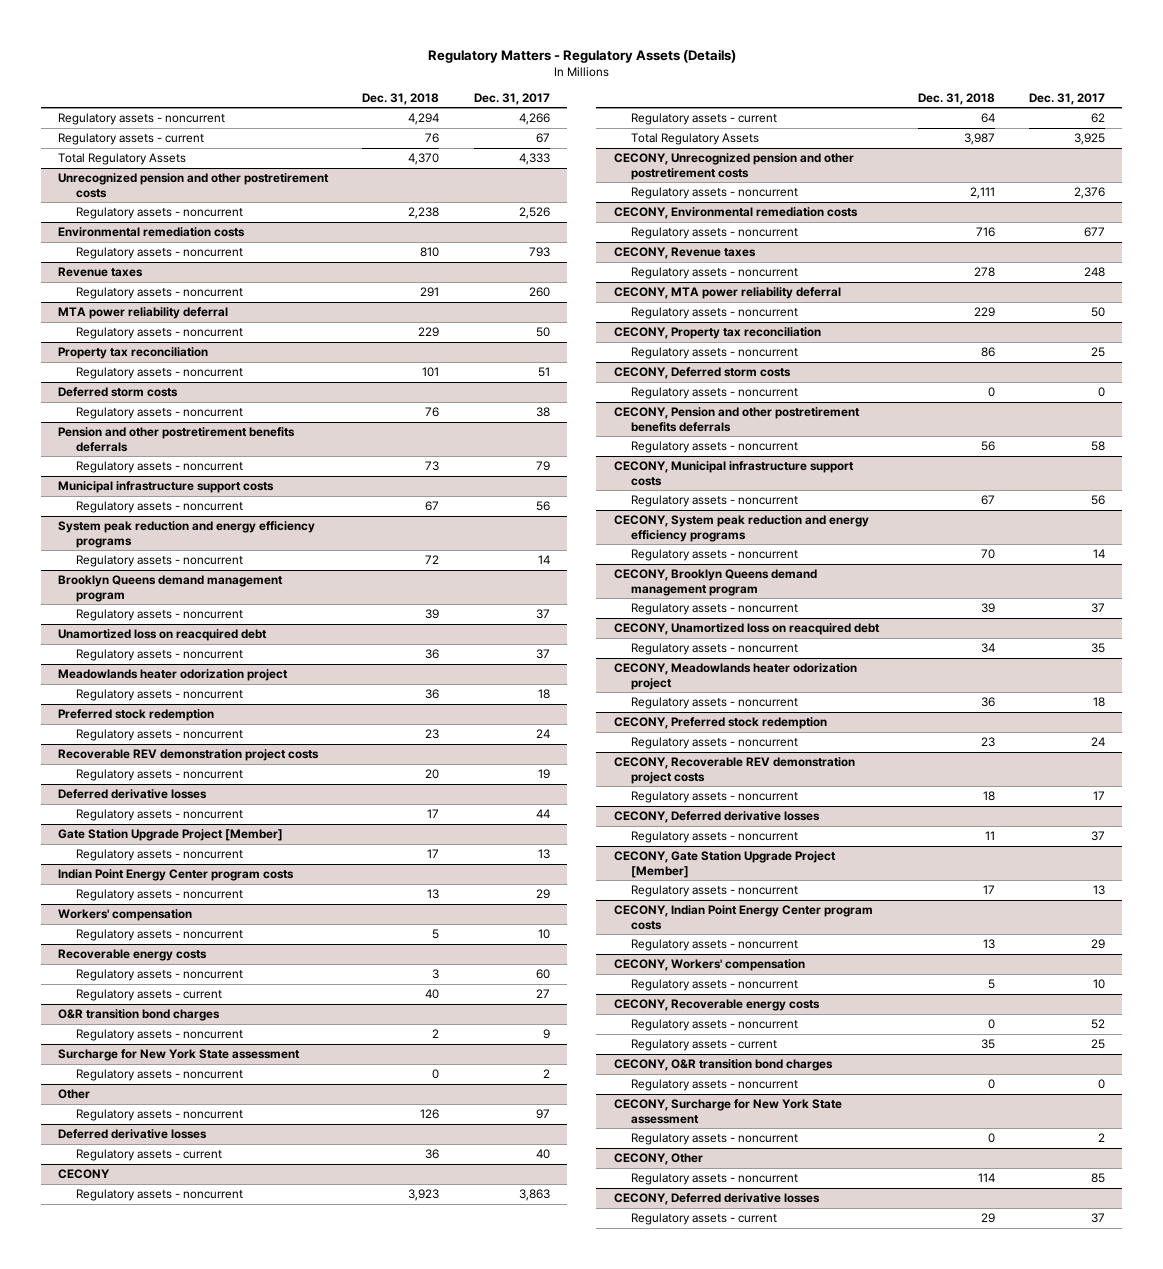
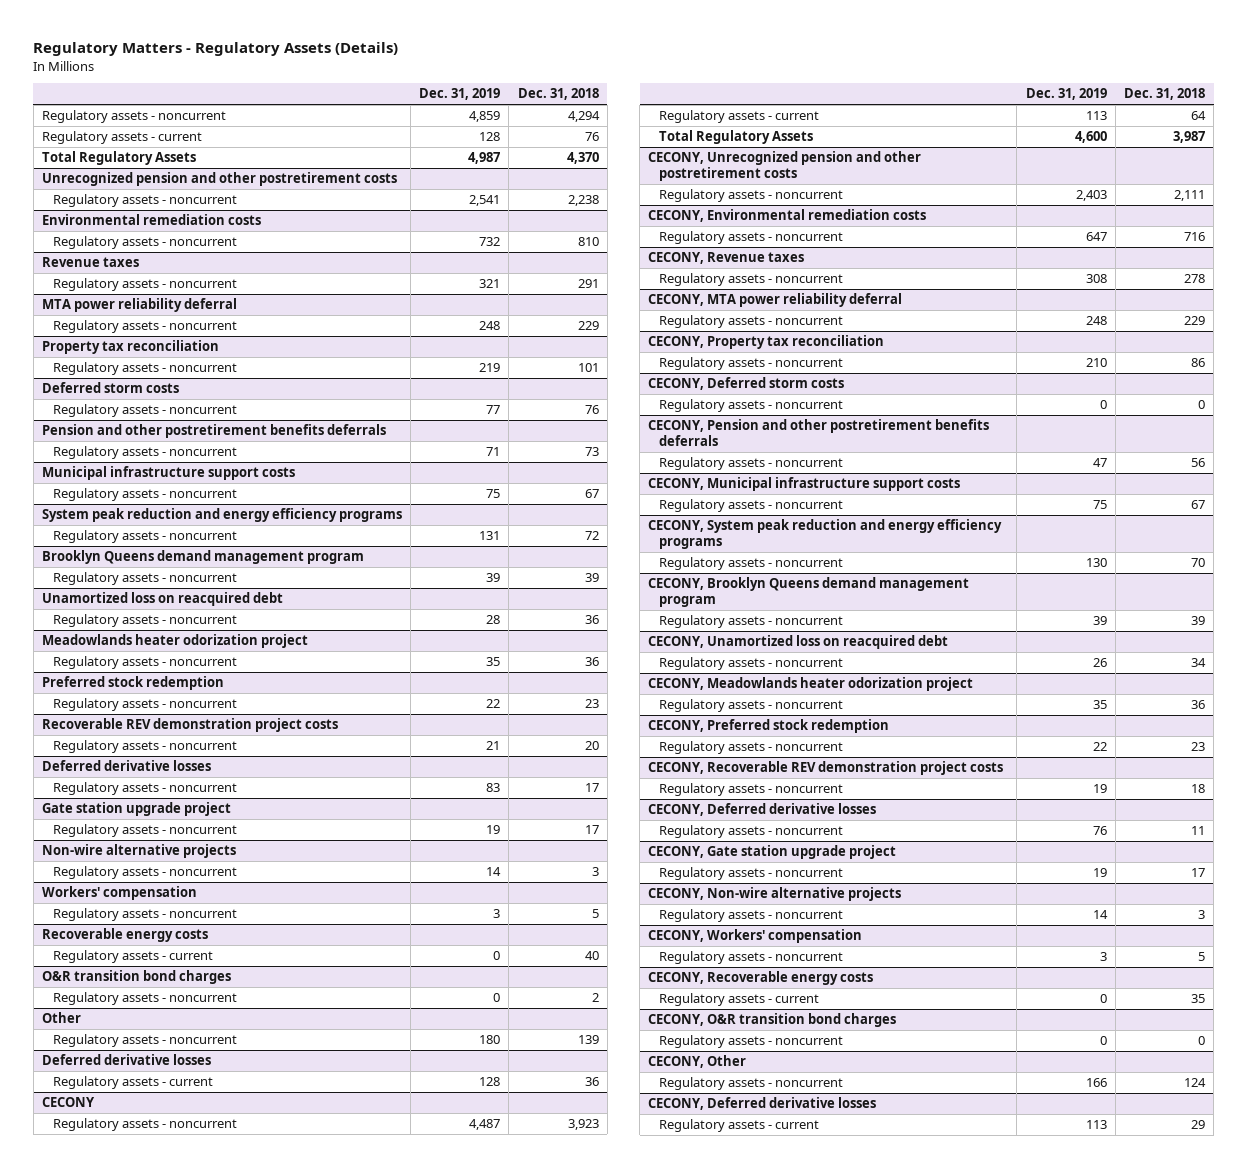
- | Dec. 31, 2018 | Dec. 31, 2017
+ | Dec. 31, 2019 | Dec. 31, 2018
- Gate Station Upgrade Project [Member]
+ Gate station upgrade project
- Indian Point Energy Center program costs
- Regulatory assets - noncurrent | 13 | 29
+ Non-wire alternative projects
+ Regulatory assets - noncurrent | 14 | 3
@ Recoverable energy costs
- Regulatory assets - noncurrent | 3 | 60
- Surcharge for New York State assessment
- Regulatory assets - noncurrent | 0 | 2
@ Other
- Regulatory assets - noncurrent | 126 | 97
+ Regulatory assets - noncurrent | 180 | 139
- CECONY, Gate Station Upgrade Project [Member]
+ CECONY, Gate station upgrade project
- CECONY, Indian Point Energy Center program costs
- Regulatory assets - noncurrent | 13 | 29
+ CECONY, Non-wire alternative projects
+ Regulatory assets - noncurrent | 14 | 3
@ CECONY, Recoverable energy costs
- Regulatory assets - noncurrent | 0 | 52
- CECONY, Surcharge for New York State assessment
- Regulatory assets - noncurrent | 0 | 2
@ CECONY, Other
- Regulatory assets - noncurrent | 114 | 85
+ Regulatory assets - noncurrent | 166 | 124

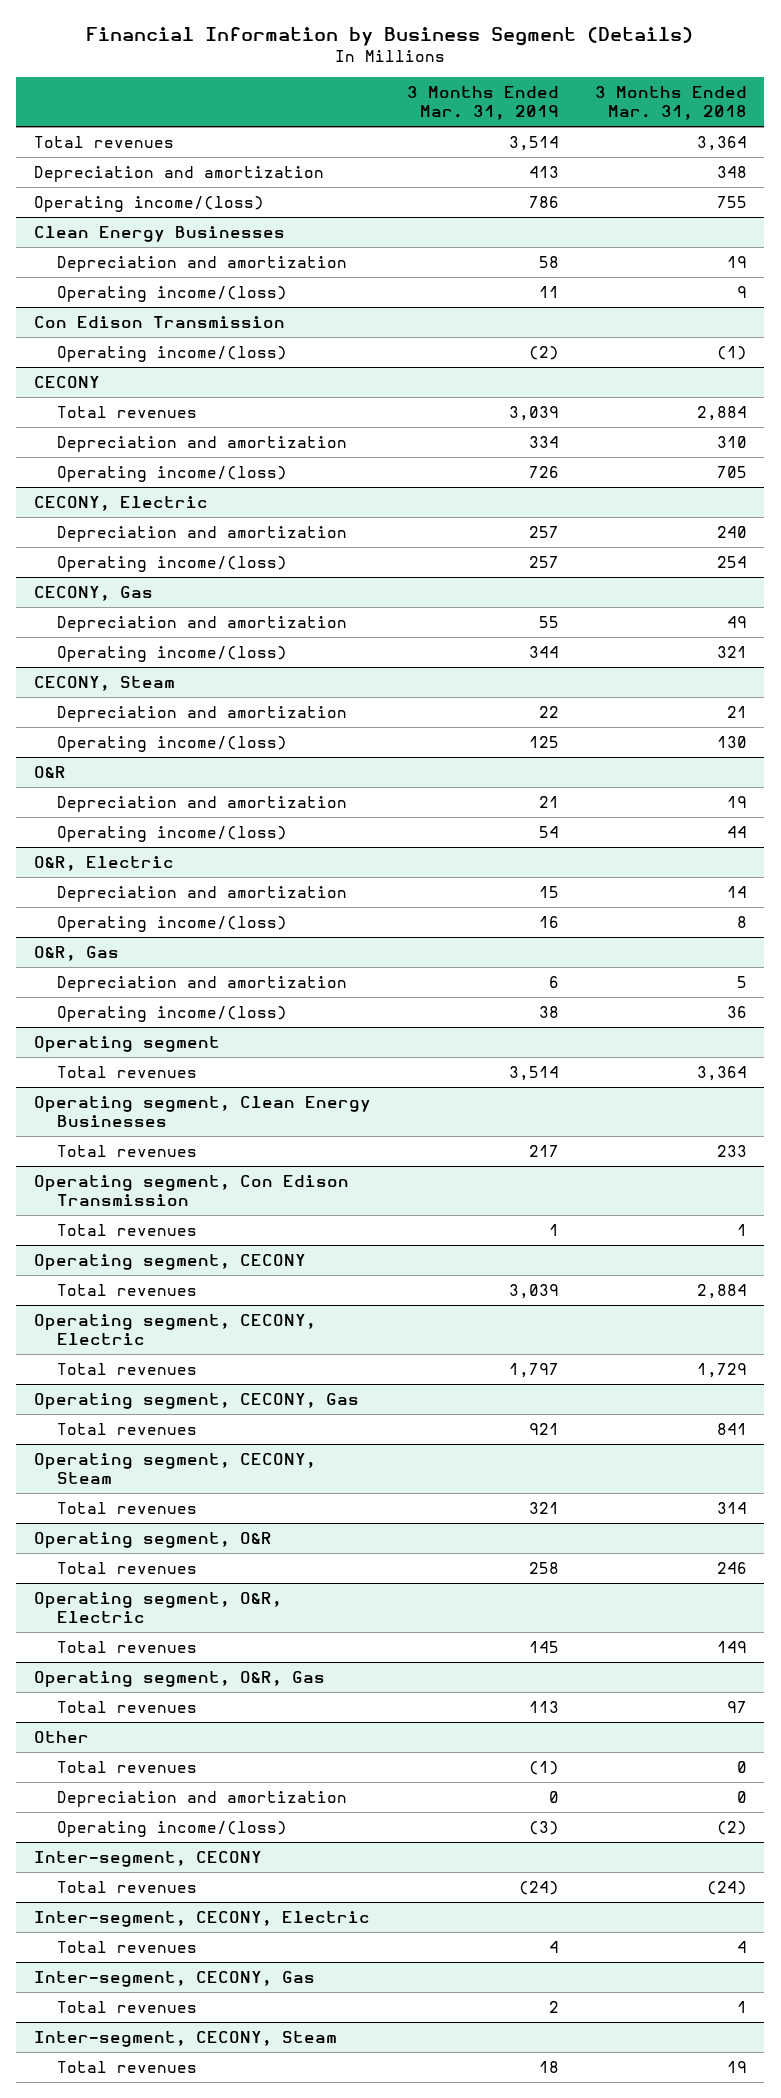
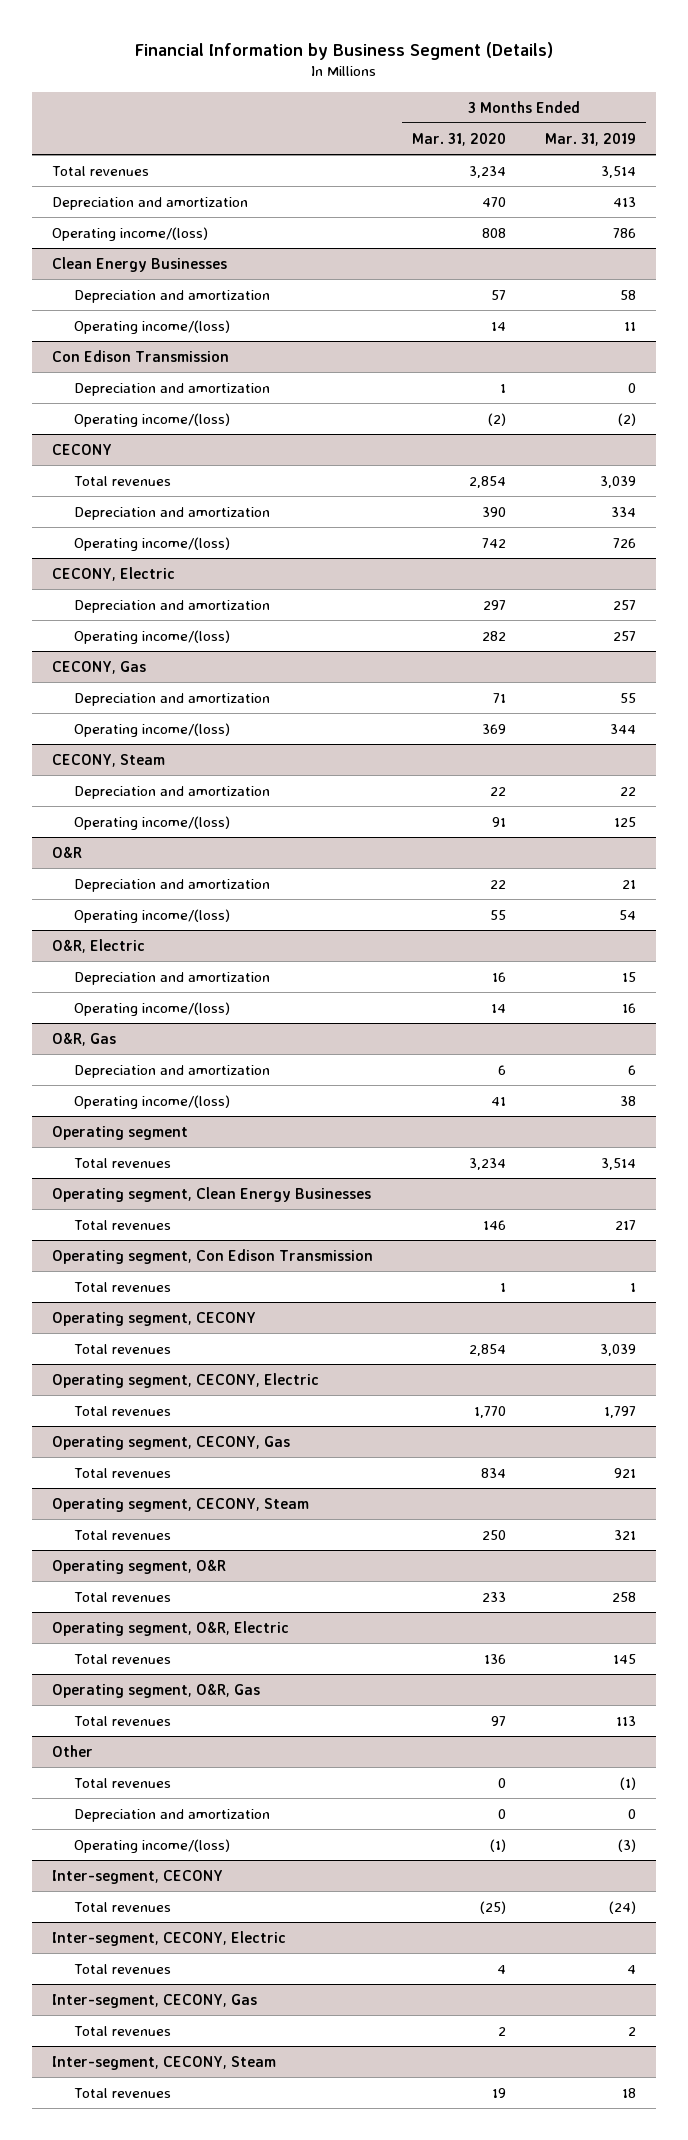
- | 3 Months Ended Mar. 31, 2019 | 3 Months Ended Mar. 31, 2018
+ | 3 Months Ended Mar. 31, 2020 | 3 Months Ended Mar. 31, 2019
@ Con Edison Transmission
+ Depreciation and amortization | 1 | 0

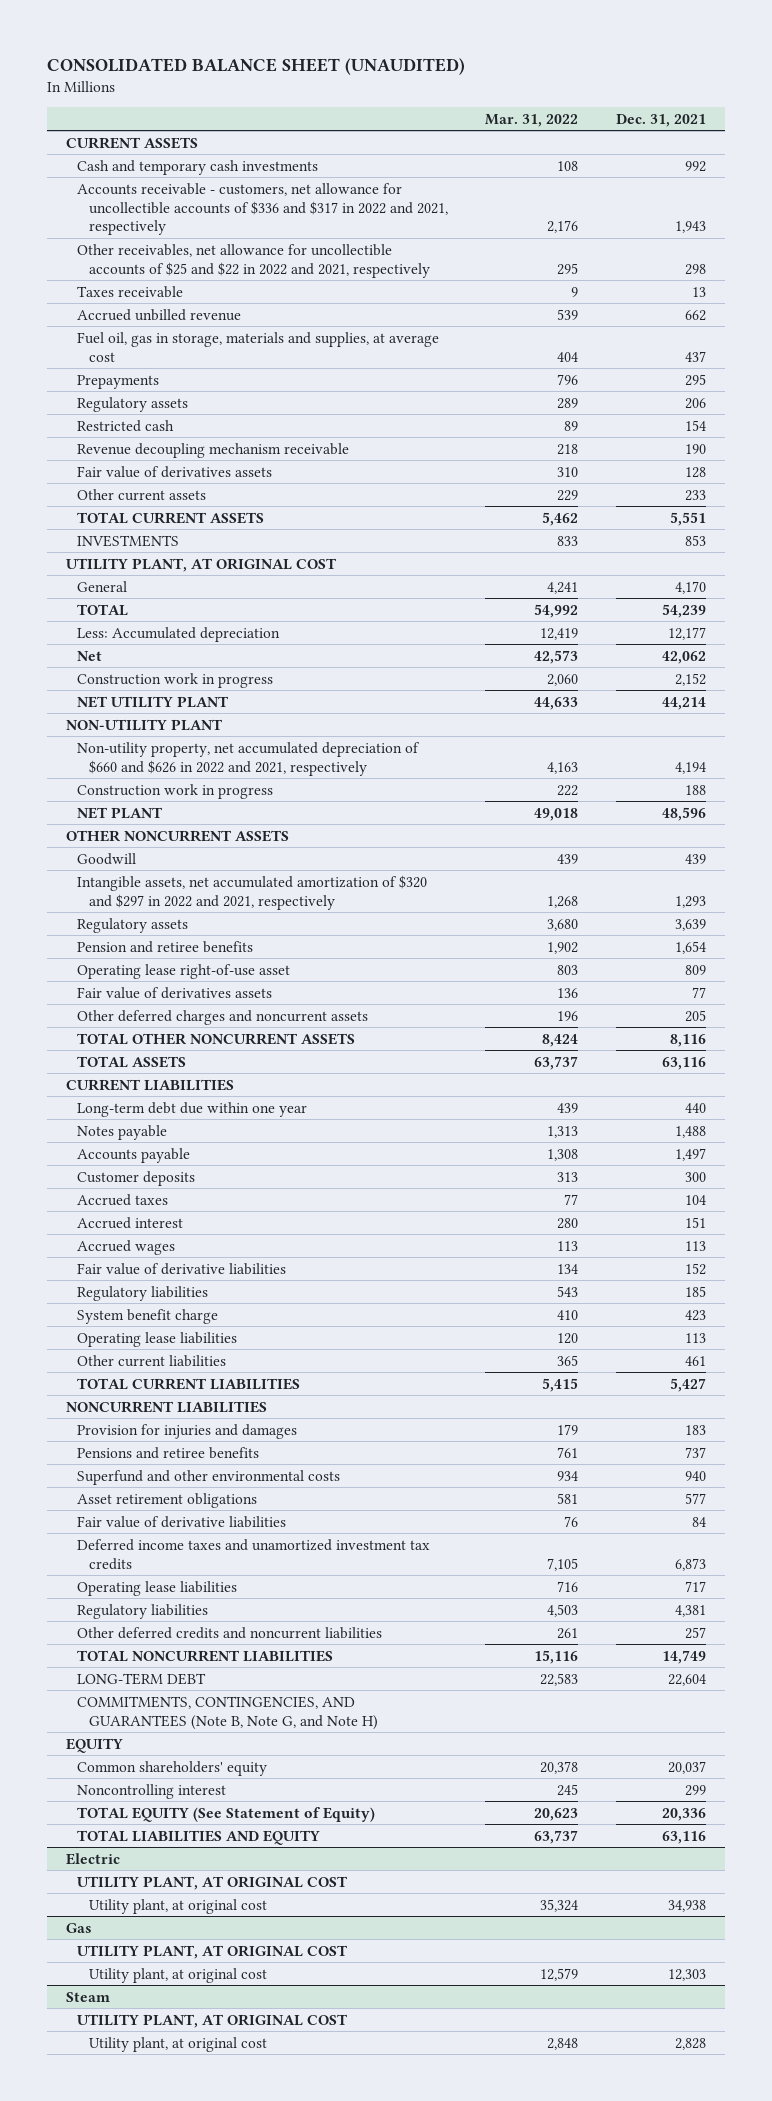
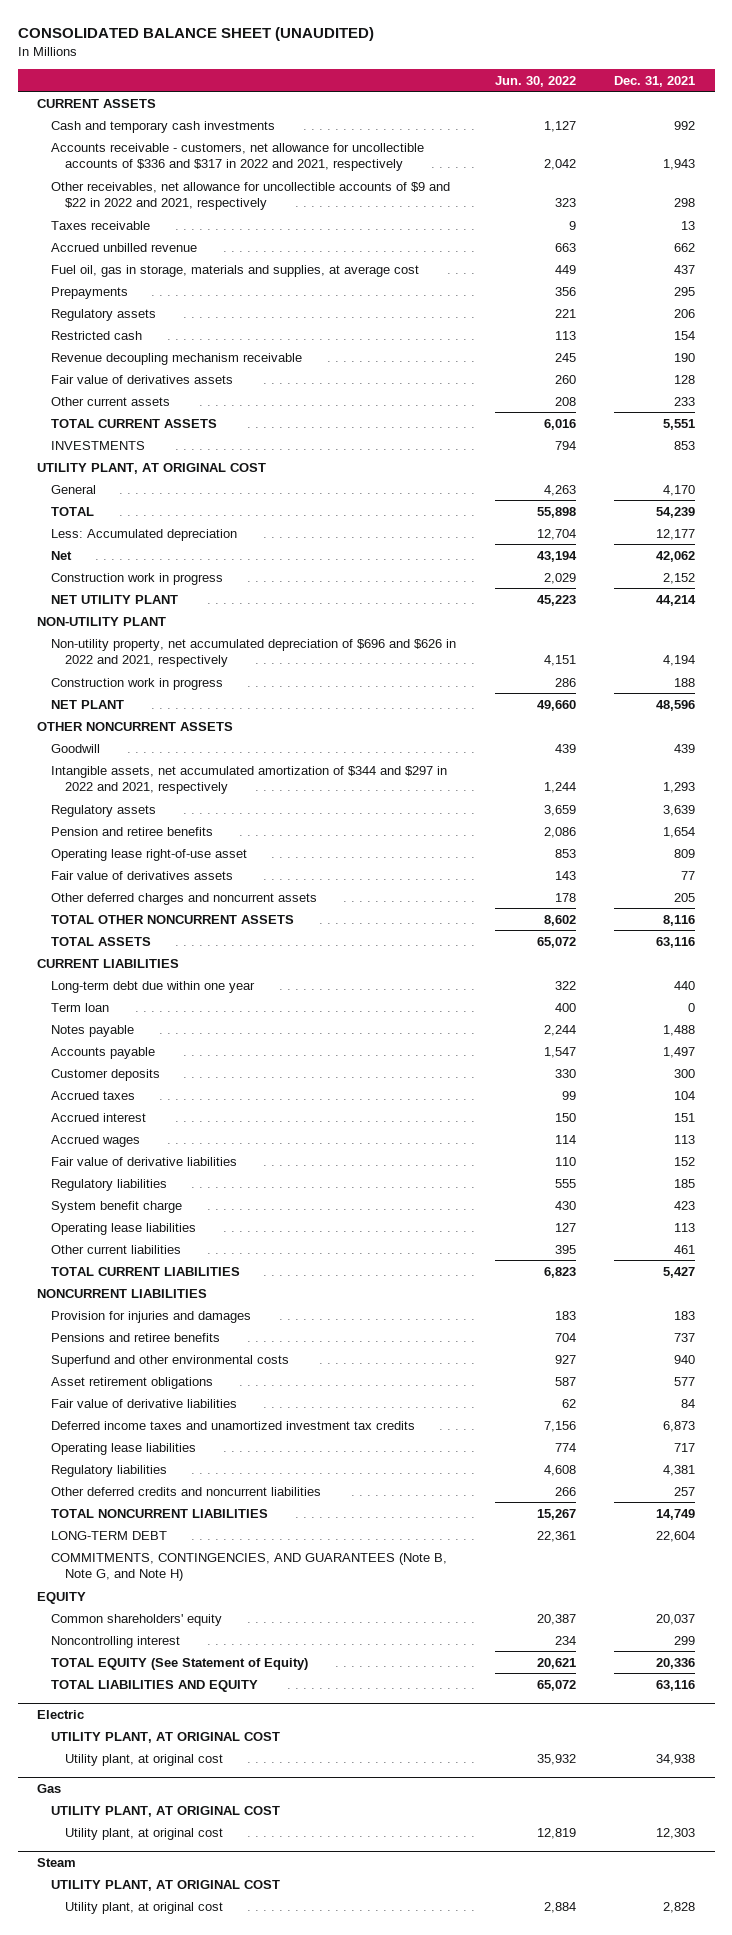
- | Mar. 31, 2022 | Dec. 31, 2021
+ | Jun. 30, 2022 | Dec. 31, 2021
- Other receivables, net allowance for uncollectible accounts of $25 and $22 in 2022 and 2021, respectively | 295 | 298
+ Other receivables, net allowance for uncollectible accounts of $9 and $22 in 2022 and 2021, respectively | 323 | 298
- Non-utility property, net accumulated depreciation of $660 and $626 in 2022 and 2021, respectively | 4,163 | 4,194
+ Non-utility property, net accumulated depreciation of $696 and $626 in 2022 and 2021, respectively | 4,151 | 4,194
- Intangible assets, net accumulated amortization of $320 and $297 in 2022 and 2021, respectively | 1,268 | 1,293
+ Intangible assets, net accumulated amortization of $344 and $297 in 2022 and 2021, respectively | 1,244 | 1,293
+ Term loan | 400 | 0

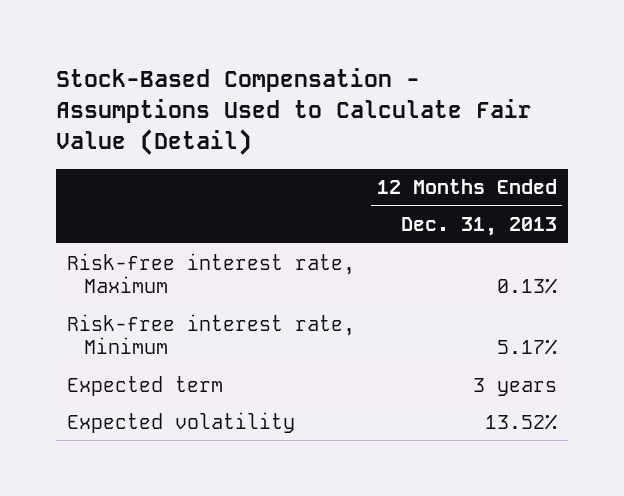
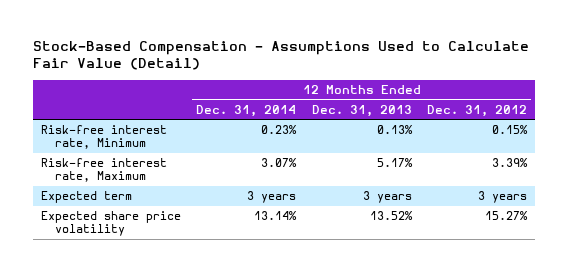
- | 12 Months Ended Dec. 31, 2013
+ | 12 Months Ended Dec. 31, 2014 | 12 Months Ended Dec. 31, 2013 | 12 Months Ended Dec. 31, 2012
- Risk-free interest rate, Maximum | 0.13%
- Risk-free interest rate, Minimum | 5.17%
+ Risk-free interest rate, Minimum | 0.23% | 0.13% | 0.15%
+ Risk-free interest rate, Maximum | 3.07% | 5.17% | 3.39%
- Expected volatility | 13.52%
+ Expected share price volatility | 13.14% | 13.52% | 15.27%

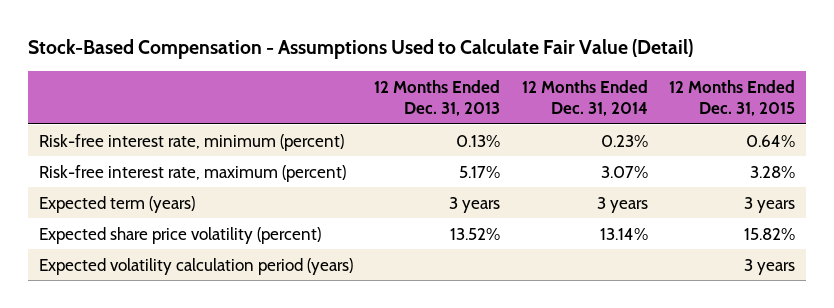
- | 12 Months Ended Dec. 31, 2014 | 12 Months Ended Dec. 31, 2013 | 12 Months Ended Dec. 31, 2012
+ | 12 Months Ended Dec. 31, 2013 | 12 Months Ended Dec. 31, 2014 | 12 Months Ended Dec. 31, 2015
- Risk-free interest rate, Minimum | 0.23% | 0.13% | 0.15%
- Risk-free interest rate, Maximum | 3.07% | 5.17% | 3.39%
- Expected term | 3 years | 3 years | 3 years
- Expected share price volatility | 13.14% | 13.52% | 15.27%
+ Risk-free interest rate, minimum (percent) | 0.13% | 0.23% | 0.64%
+ Risk-free interest rate, maximum (percent) | 5.17% | 3.07% | 3.28%
+ Expected term (years) | 3 years | 3 years | 3 years
+ Expected share price volatility (percent) | 13.52% | 13.14% | 15.82%
+ Expected volatility calculation period (years) | | | 3 years

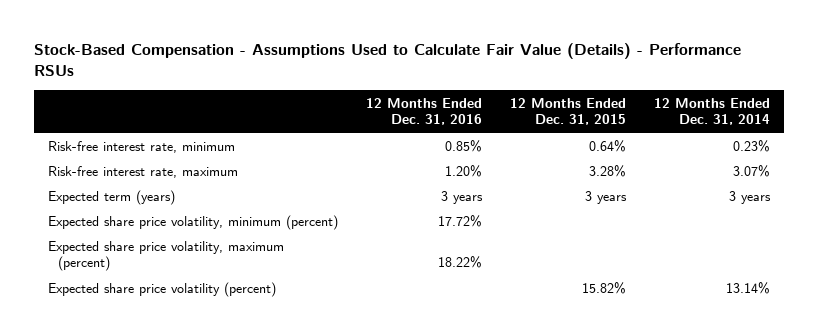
- Stock-Based Compensation - Assumptions Used to Calculate Fair Value (Detail)
+ Stock-Based Compensation - Assumptions Used to Calculate Fair Value (Details) - Performance RSUs
- | 12 Months Ended Dec. 31, 2013 | 12 Months Ended Dec. 31, 2014 | 12 Months Ended Dec. 31, 2015
+ | 12 Months Ended Dec. 31, 2016 | 12 Months Ended Dec. 31, 2015 | 12 Months Ended Dec. 31, 2014
- Risk-free interest rate, minimum (percent) | 0.13% | 0.23% | 0.64%
- Risk-free interest rate, maximum (percent) | 5.17% | 3.07% | 3.28%
+ Risk-free interest rate, minimum | 0.85% | 0.64% | 0.23%
+ Risk-free interest rate, maximum | 1.20% | 3.28% | 3.07%
+ Expected share price volatility, minimum (percent) | 17.72% | |
+ Expected share price volatility, maximum (percent) | 18.22% | |
- Expected volatility calculation period (years) | | | 3 years

